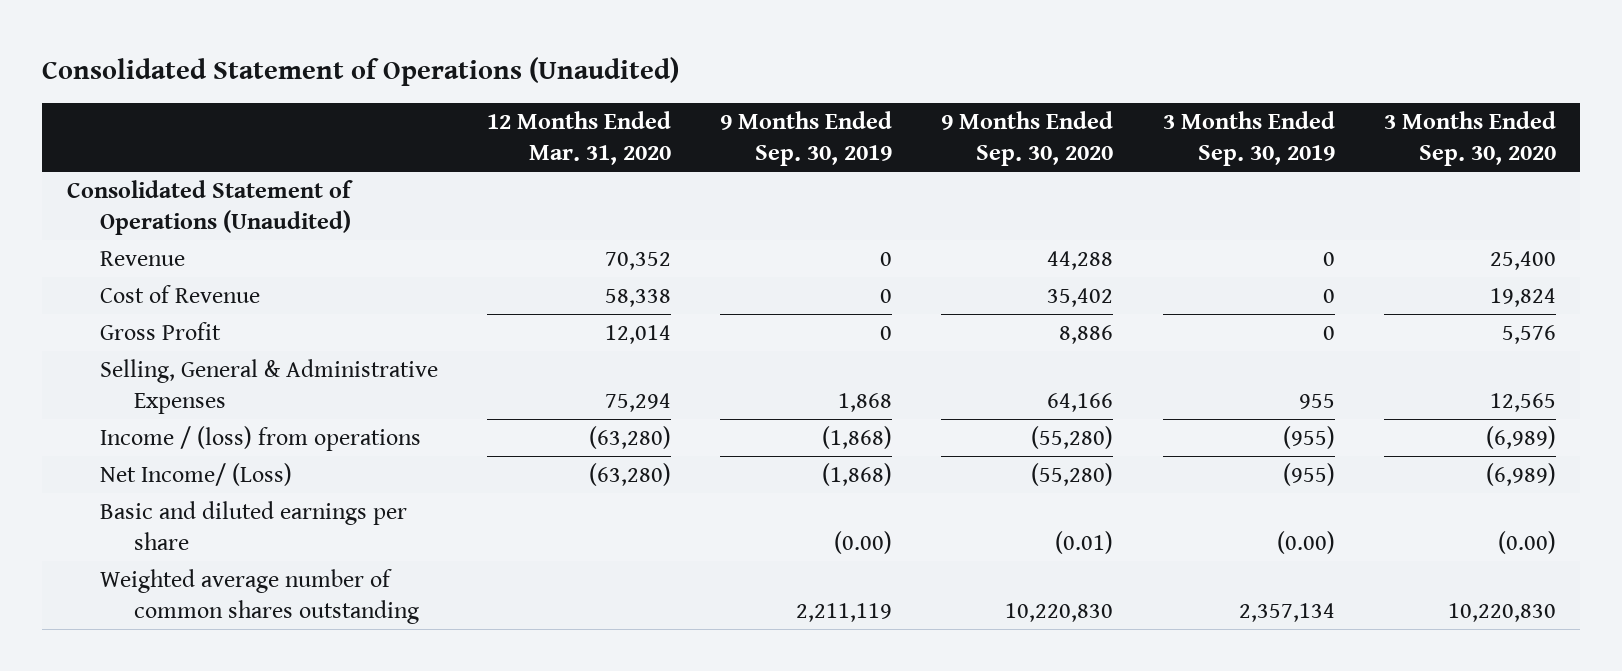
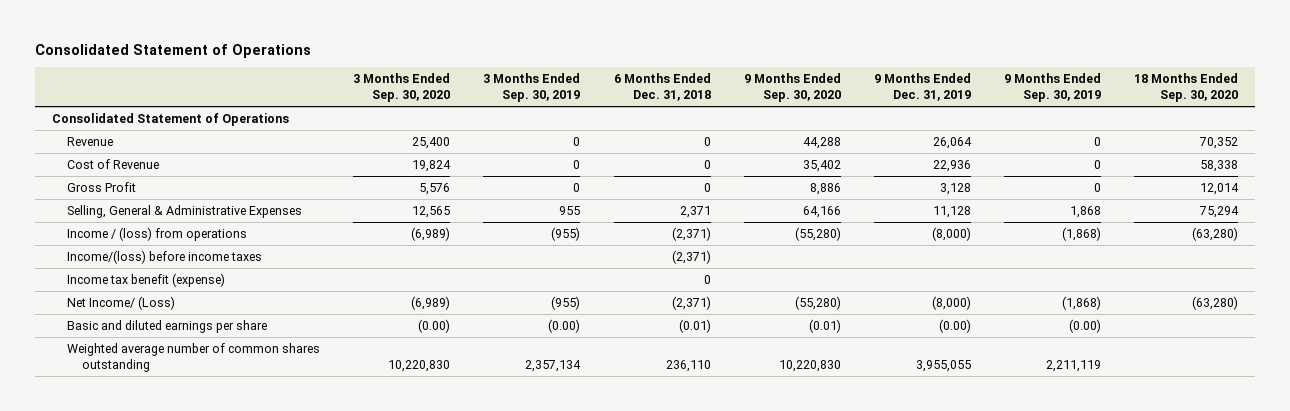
- Consolidated Statement of Operations (Unaudited)
+ Consolidated Statement of Operations
- | 12 Months Ended Mar. 31, 2020 | 9 Months Ended Sep. 30, 2019 | 9 Months Ended Sep. 30, 2020 | 3 Months Ended Sep. 30, 2019 | 3 Months Ended Sep. 30, 2020
+ | 3 Months Ended Sep. 30, 2020 | 3 Months Ended Sep. 30, 2019 | 6 Months Ended Dec. 31, 2018 | 9 Months Ended Sep. 30, 2020 | 9 Months Ended Dec. 31, 2019 | 9 Months Ended Sep. 30, 2019 | 18 Months Ended Sep. 30, 2020
- Consolidated Statement of Operations (Unaudited)
+ Consolidated Statement of Operations
+ Income/(loss) before income taxes | | | (2,371) | | | |
+ Income tax benefit (expense) | | | 0 | | | |

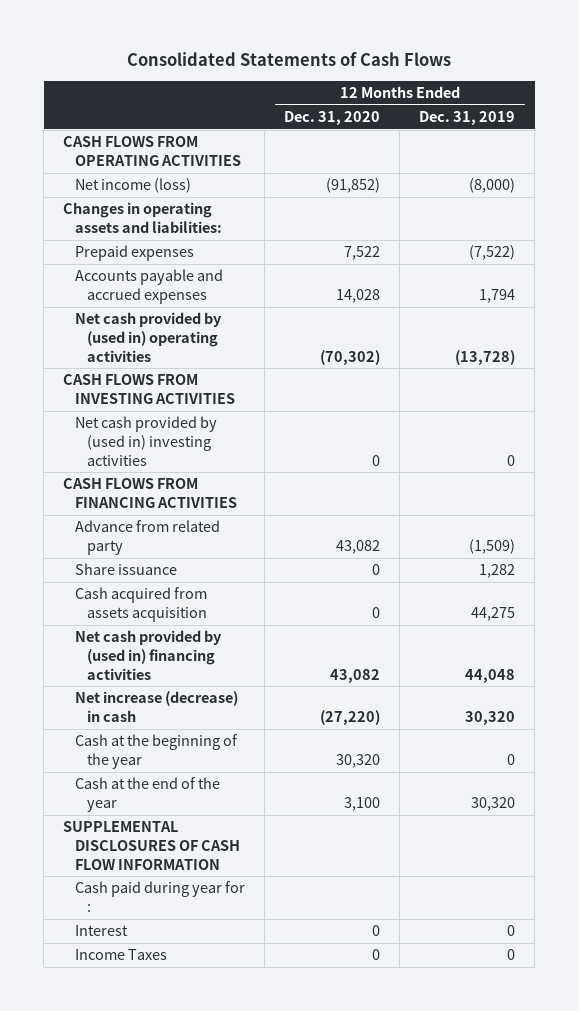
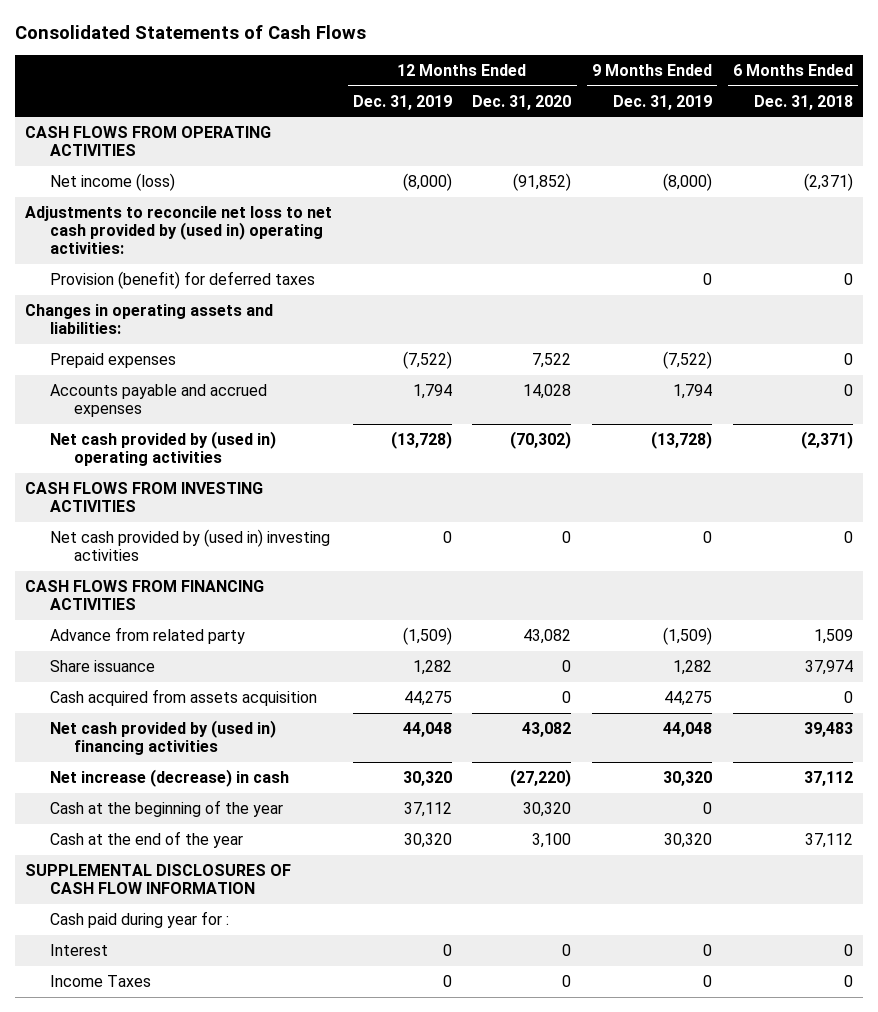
- | 12 Months Ended Dec. 31, 2020 | 12 Months Ended Dec. 31, 2019
+ | 12 Months Ended Dec. 31, 2019 | 12 Months Ended Dec. 31, 2020 | 9 Months Ended Dec. 31, 2019 | 6 Months Ended Dec. 31, 2018
+ Adjustments to reconcile net loss to net cash provided by (used in) operating activities:
+ Provision (benefit) for deferred taxes | | | 0 | 0
- Cash at the beginning of the year | 30,320 | 0
+ Cash at the beginning of the year | 37,112 | 30,320 | 0 |

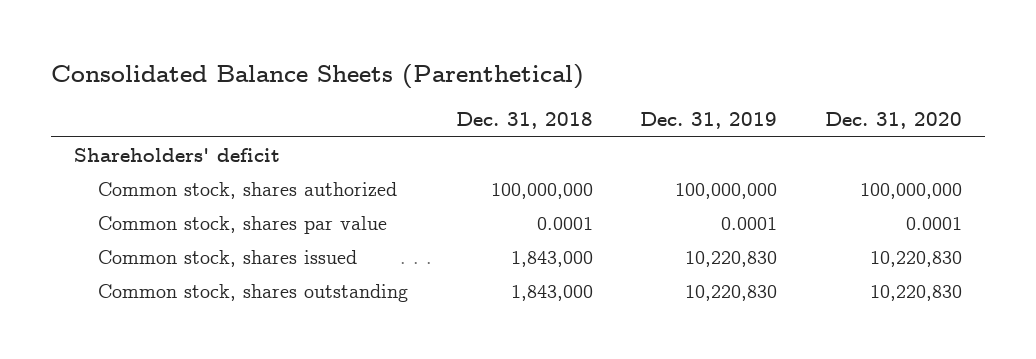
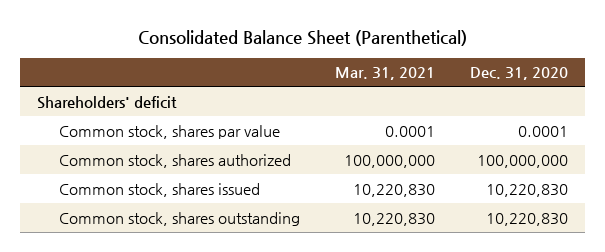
- Consolidated Balance Sheets (Parenthetical)
+ Consolidated Balance Sheet (Parenthetical)
- | Dec. 31, 2018 | Dec. 31, 2019 | Dec. 31, 2020
+ | Mar. 31, 2021 | Dec. 31, 2020
moved down: Common stock, shares authorized | 100,000,000 | 100,000,000

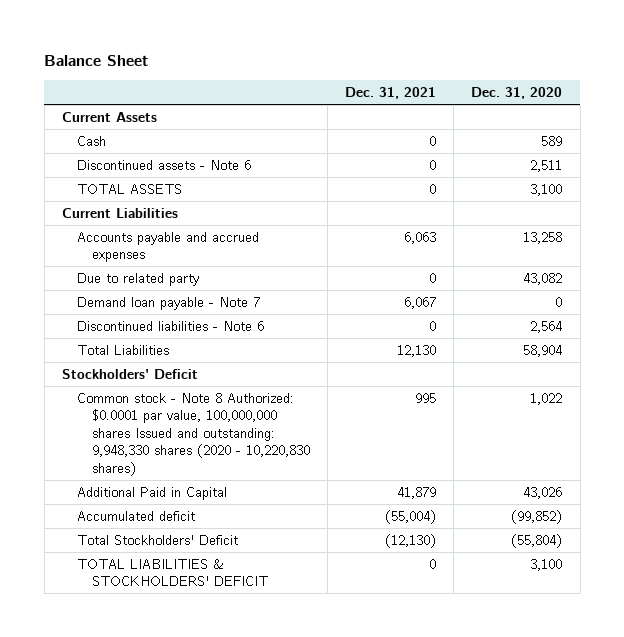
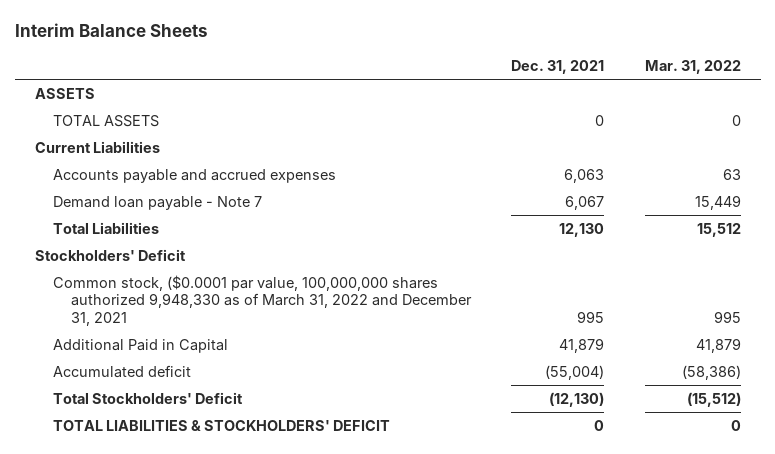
- Balance Sheet
+ Interim Balance Sheets
- | Dec. 31, 2021 | Dec. 31, 2020
+ | Dec. 31, 2021 | Mar. 31, 2022
- Current Assets
- Cash | 0 | 589
- Discontinued assets - Note 6 | 0 | 2,511
+ ASSETS
- Due to related party | 0 | 43,082
- Discontinued liabilities - Note 6 | 0 | 2,564
- Common stock - Note 8 Authorized: $0.0001 par value, 100,000,000 shares Issued and outstanding: 9,948,330 shares (2020 - 10,220,830 shares) | 995 | 1,022
+ Common stock, ($0.0001 par value, 100,000,000 shares authorized 9,948,330 as of March 31, 2022 and December 31, 2021 | 995 | 995

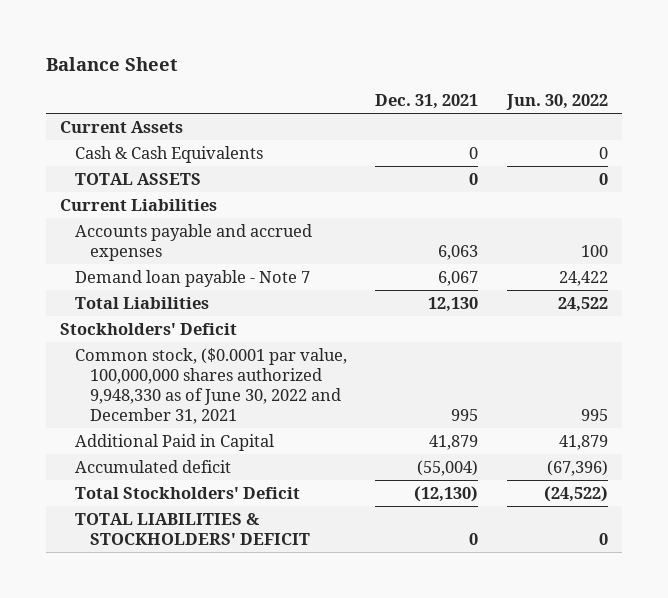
- Interim Balance Sheets
+ Balance Sheet
- | Dec. 31, 2021 | Mar. 31, 2022
+ | Dec. 31, 2021 | Jun. 30, 2022
- ASSETS
+ Current Assets
+ Cash & Cash Equivalents | 0 | 0
- Common stock, ($0.0001 par value, 100,000,000 shares authorized 9,948,330 as of March 31, 2022 and December 31, 2021 | 995 | 995
+ Common stock, ($0.0001 par value, 100,000,000 shares authorized 9,948,330 as of June 30, 2022 and December 31, 2021 | 995 | 995

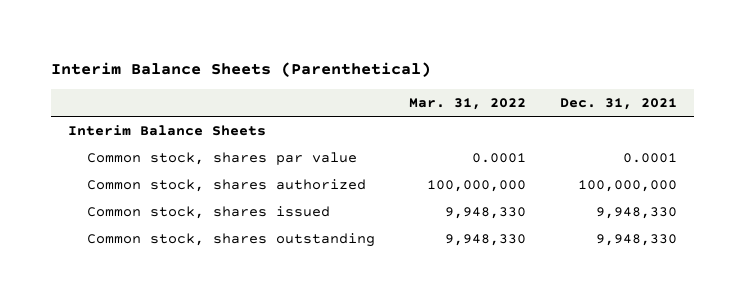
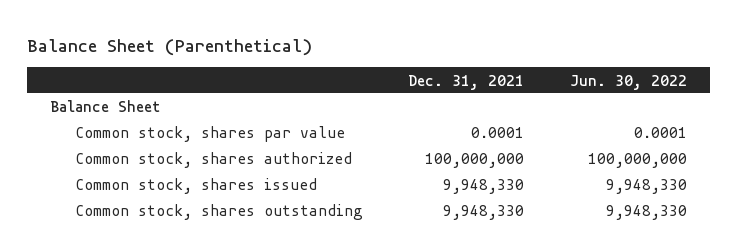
- Interim Balance Sheets (Parenthetical)
+ Balance Sheet (Parenthetical)
- | Mar. 31, 2022 | Dec. 31, 2021
+ | Dec. 31, 2021 | Jun. 30, 2022
- Interim Balance Sheets
+ Balance Sheet

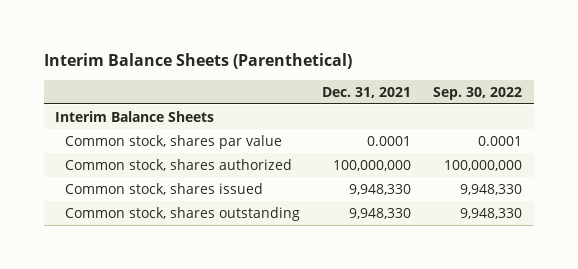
- Balance Sheet (Parenthetical)
+ Interim Balance Sheets (Parenthetical)
- | Dec. 31, 2021 | Jun. 30, 2022
+ | Dec. 31, 2021 | Sep. 30, 2022
- Balance Sheet
+ Interim Balance Sheets

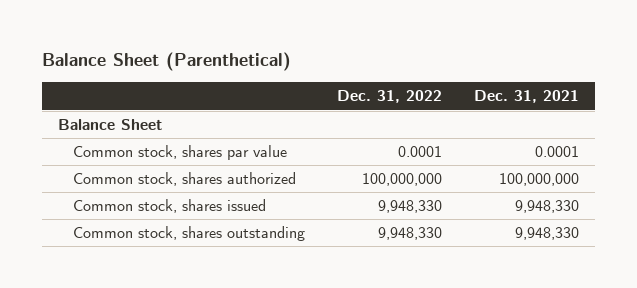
- Interim Balance Sheets (Parenthetical)
+ Balance Sheet (Parenthetical)
- | Dec. 31, 2021 | Sep. 30, 2022
+ | Dec. 31, 2022 | Dec. 31, 2021
- Interim Balance Sheets
+ Balance Sheet

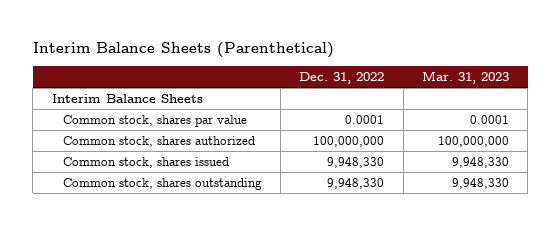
- Balance Sheet (Parenthetical)
+ Interim Balance Sheets (Parenthetical)
- | Dec. 31, 2022 | Dec. 31, 2021
+ | Dec. 31, 2022 | Mar. 31, 2023
- Balance Sheet
+ Interim Balance Sheets

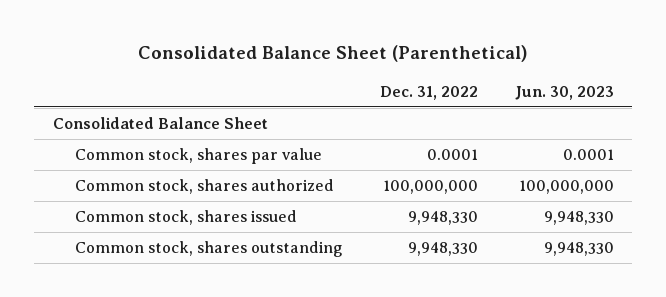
- Interim Balance Sheets (Parenthetical)
+ Consolidated Balance Sheet (Parenthetical)
- | Dec. 31, 2022 | Mar. 31, 2023
+ | Dec. 31, 2022 | Jun. 30, 2023
- Interim Balance Sheets
+ Consolidated Balance Sheet

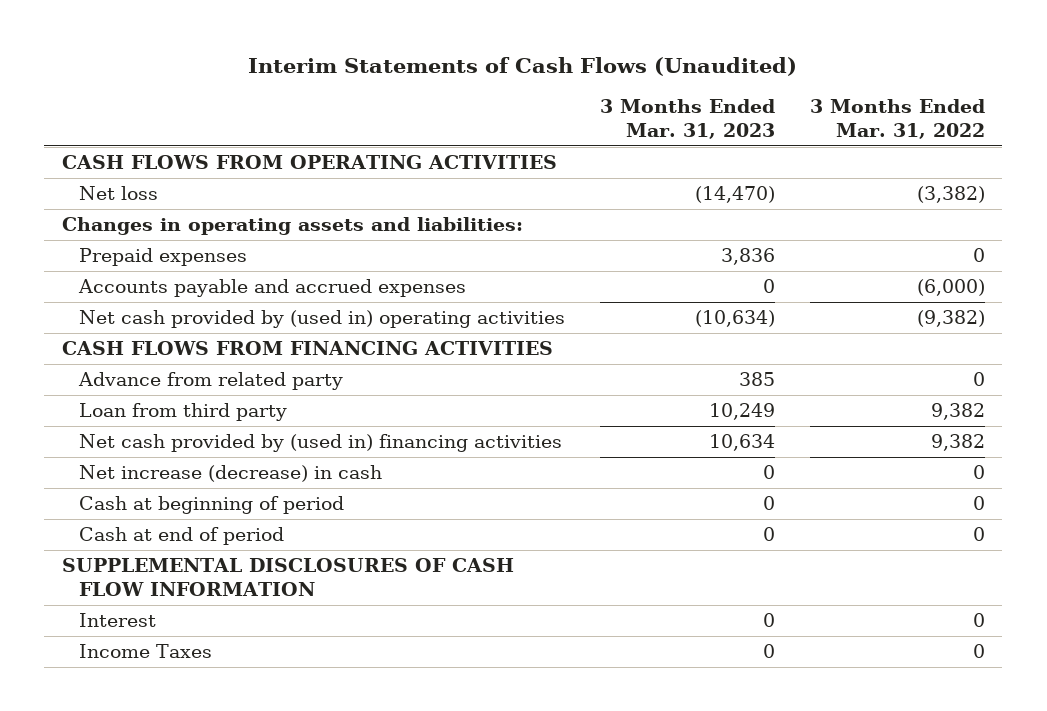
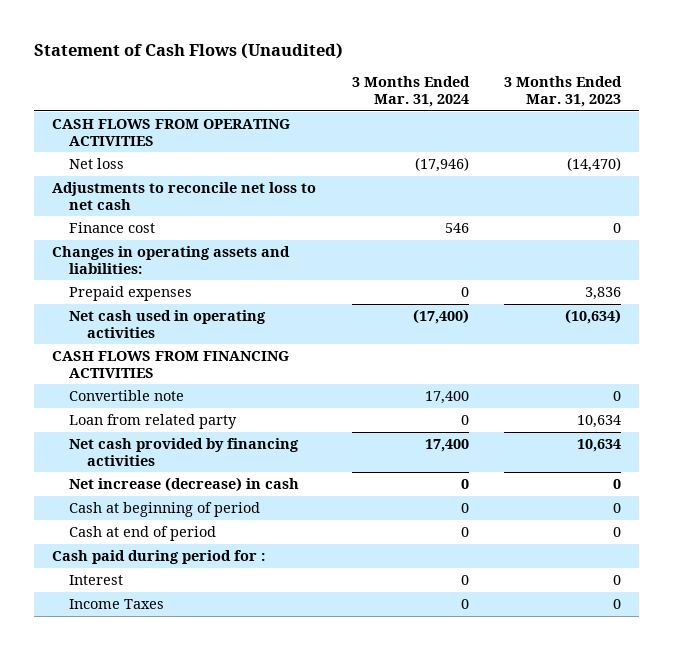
- Interim Statements of Cash Flows (Unaudited)
+ Statement of Cash Flows (Unaudited)
- | 3 Months Ended Mar. 31, 2023 | 3 Months Ended Mar. 31, 2022
+ | 3 Months Ended Mar. 31, 2024 | 3 Months Ended Mar. 31, 2023
+ Adjustments to reconcile net loss to net cash
+ Finance cost | 546 | 0
- Accounts payable and accrued expenses | 0 | (6,000)
- Net cash provided by (used in) operating activities | (10,634) | (9,382)
+ Net cash used in operating activities | (17,400) | (10,634)
- Advance from related party | 385 | 0
- Loan from third party | 10,249 | 9,382
- Net cash provided by (used in) financing activities | 10,634 | 9,382
+ Convertible note | 17,400 | 0
+ Loan from related party | 0 | 10,634
+ Net cash provided by financing activities | 17,400 | 10,634
- SUPPLEMENTAL DISCLOSURES OF CASH FLOW INFORMATION
+ Cash paid during period for :

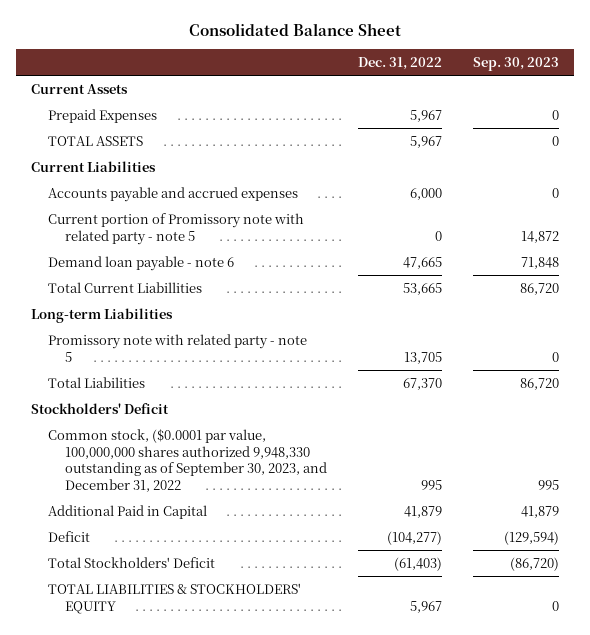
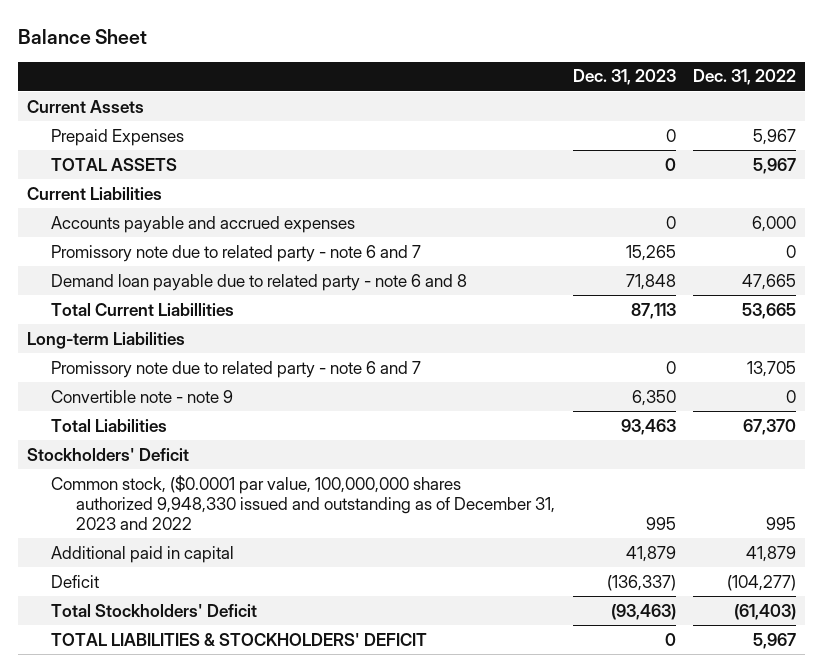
- Consolidated Balance Sheet
+ Balance Sheet
- | Dec. 31, 2022 | Sep. 30, 2023
+ | Dec. 31, 2023 | Dec. 31, 2022
- Current portion of Promissory note with related party - note 5 | 0 | 14,872
- Demand loan payable - note 6 | 47,665 | 71,848
+ Promissory note due to related party - note 6 and 7 | 15,265 | 0
+ Demand loan payable due to related party - note 6 and 8 | 71,848 | 47,665
- Promissory note with related party - note 5 | 13,705 | 0
+ Promissory note due to related party - note 6 and 7 | 0 | 13,705
+ Convertible note - note 9 | 6,350 | 0
- Common stock, ($0.0001 par value, 100,000,000 shares authorized 9,948,330 outstanding as of September 30, 2023, and December 31, 2022 | 995 | 995
- Additional Paid in Capital | 41,879 | 41,879
+ Common stock, ($0.0001 par value, 100,000,000 shares authorized 9,948,330 issued and outstanding as of December 31, 2023 and 2022 | 995 | 995
+ Additional paid in capital | 41,879 | 41,879
- TOTAL LIABILITIES & STOCKHOLDERS' EQUITY | 5,967 | 0
+ TOTAL LIABILITIES & STOCKHOLDERS' DEFICIT | 0 | 5,967

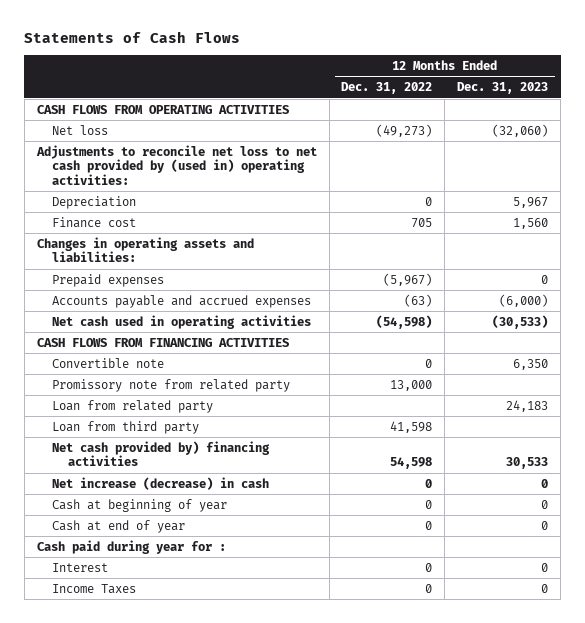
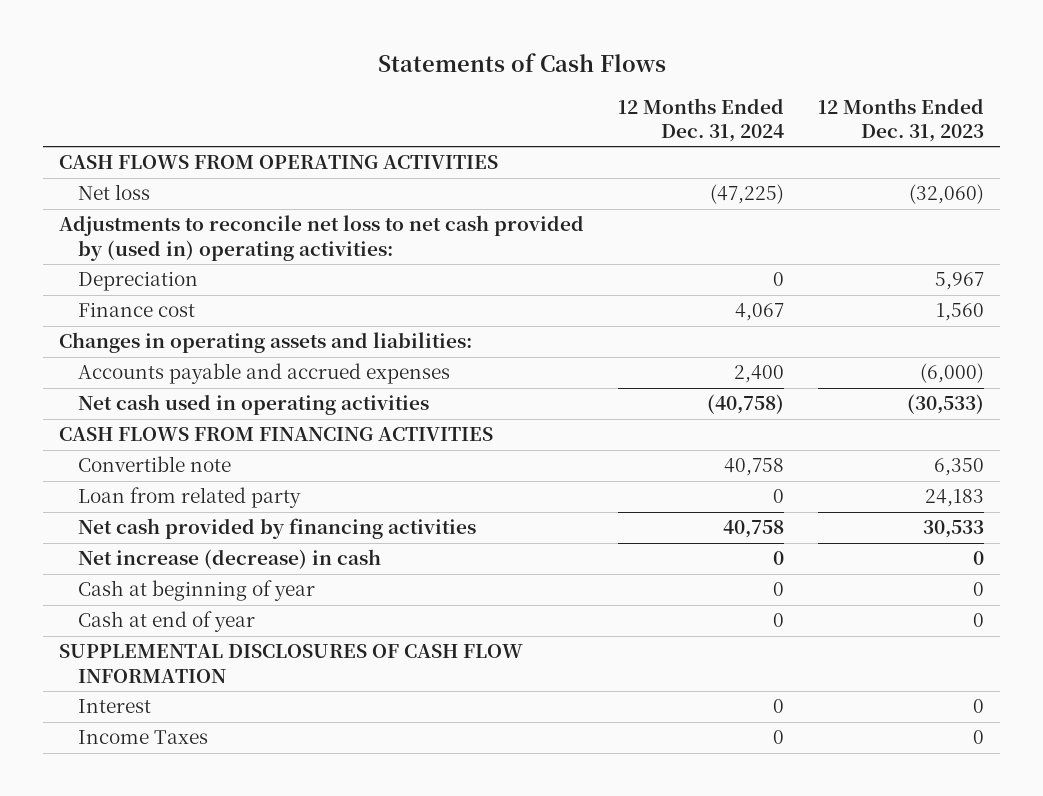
- | 12 Months Ended Dec. 31, 2022 | 12 Months Ended Dec. 31, 2023
+ | 12 Months Ended Dec. 31, 2024 | 12 Months Ended Dec. 31, 2023
- Prepaid expenses | (5,967) | 0
- Promissory note from related party | 13,000 |
- Loan from third party | 41,598 |
- Net cash provided by) financing activities | 54,598 | 30,533
+ Net cash provided by financing activities | 40,758 | 30,533
- Cash paid during year for :
+ SUPPLEMENTAL DISCLOSURES OF CASH FLOW INFORMATION

